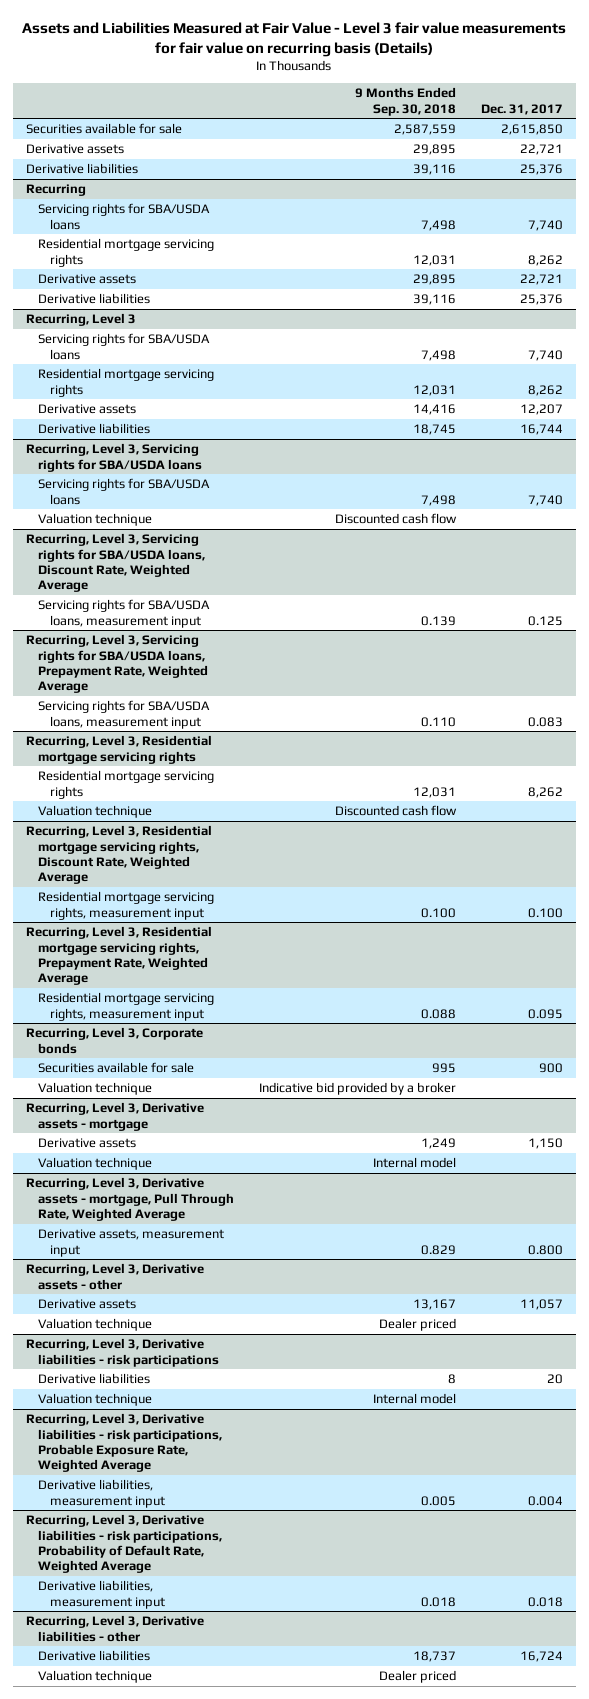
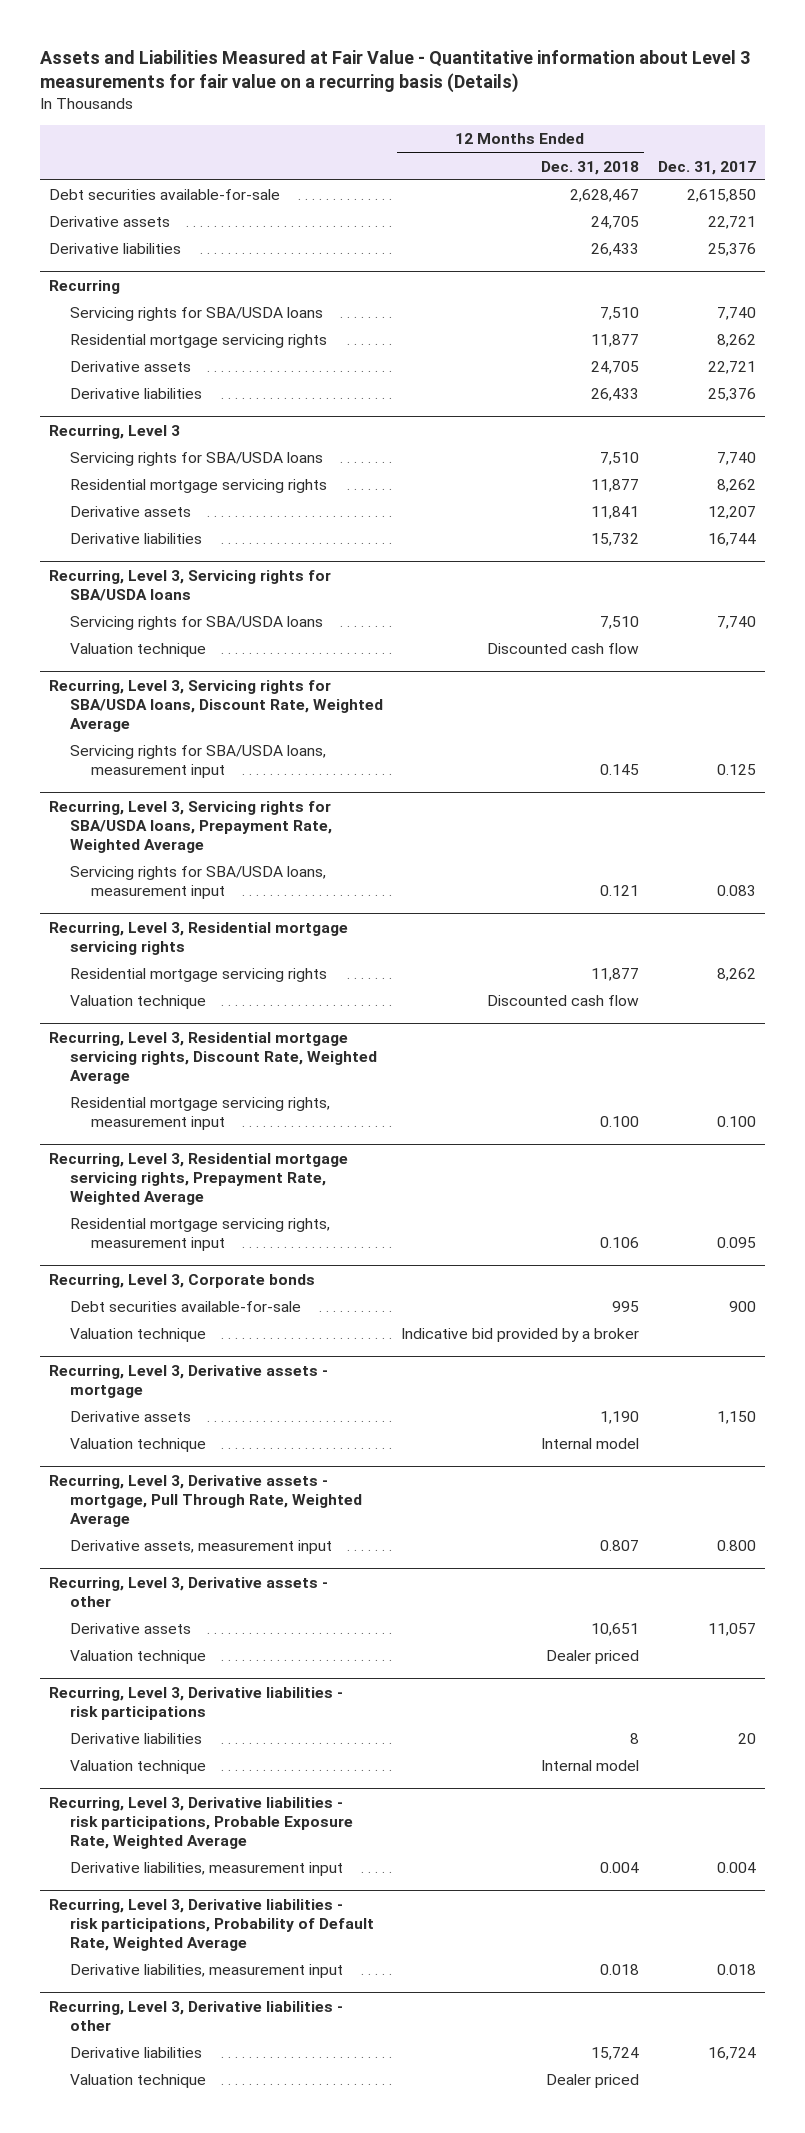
- Assets and Liabilities Measured at Fair Value - Level 3 fair value measurements for fair value on recurring basis (Details)
+ Assets and Liabilities Measured at Fair Value - Quantitative information about Level 3 measurements for fair value on a recurring basis (Details)
- | 9 Months Ended Sep. 30, 2018 | Dec. 31, 2017
+ | 12 Months Ended Dec. 31, 2018 | Dec. 31, 2017
- Securities available for sale | 2,587,559 | 2,615,850
+ Debt securities available-for-sale | 2,628,467 | 2,615,850
@ Recurring, Level 3, Corporate bonds
- Securities available for sale | 995 | 900
+ Debt securities available-for-sale | 995 | 900

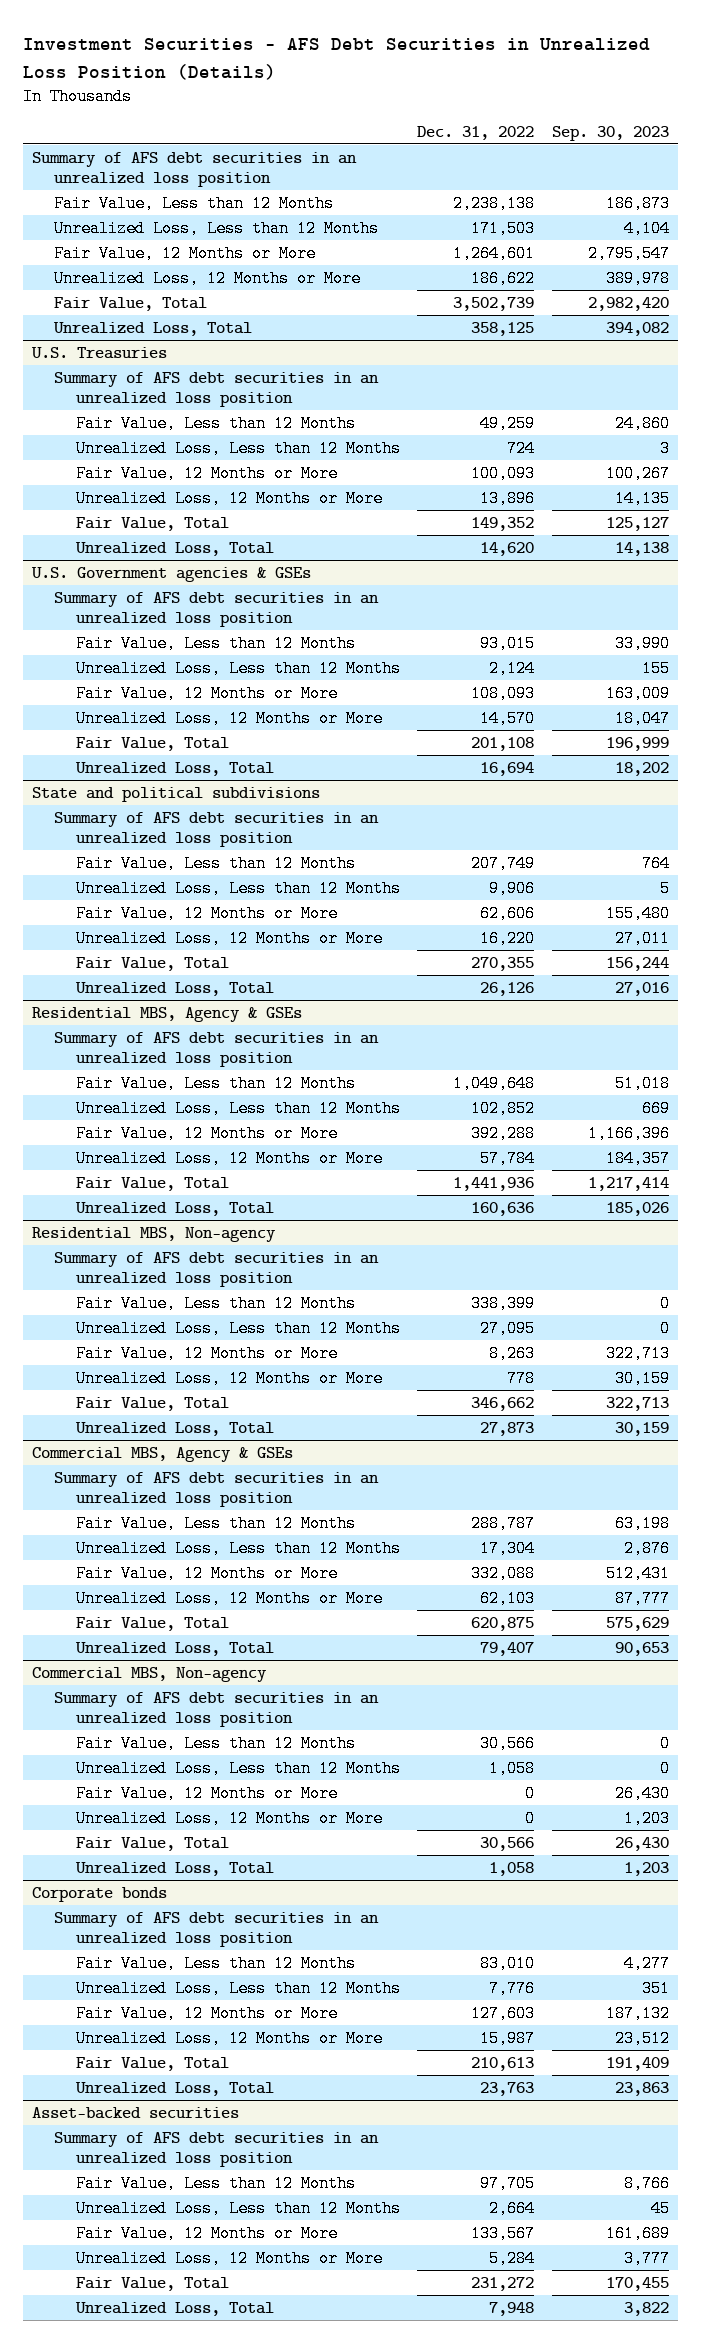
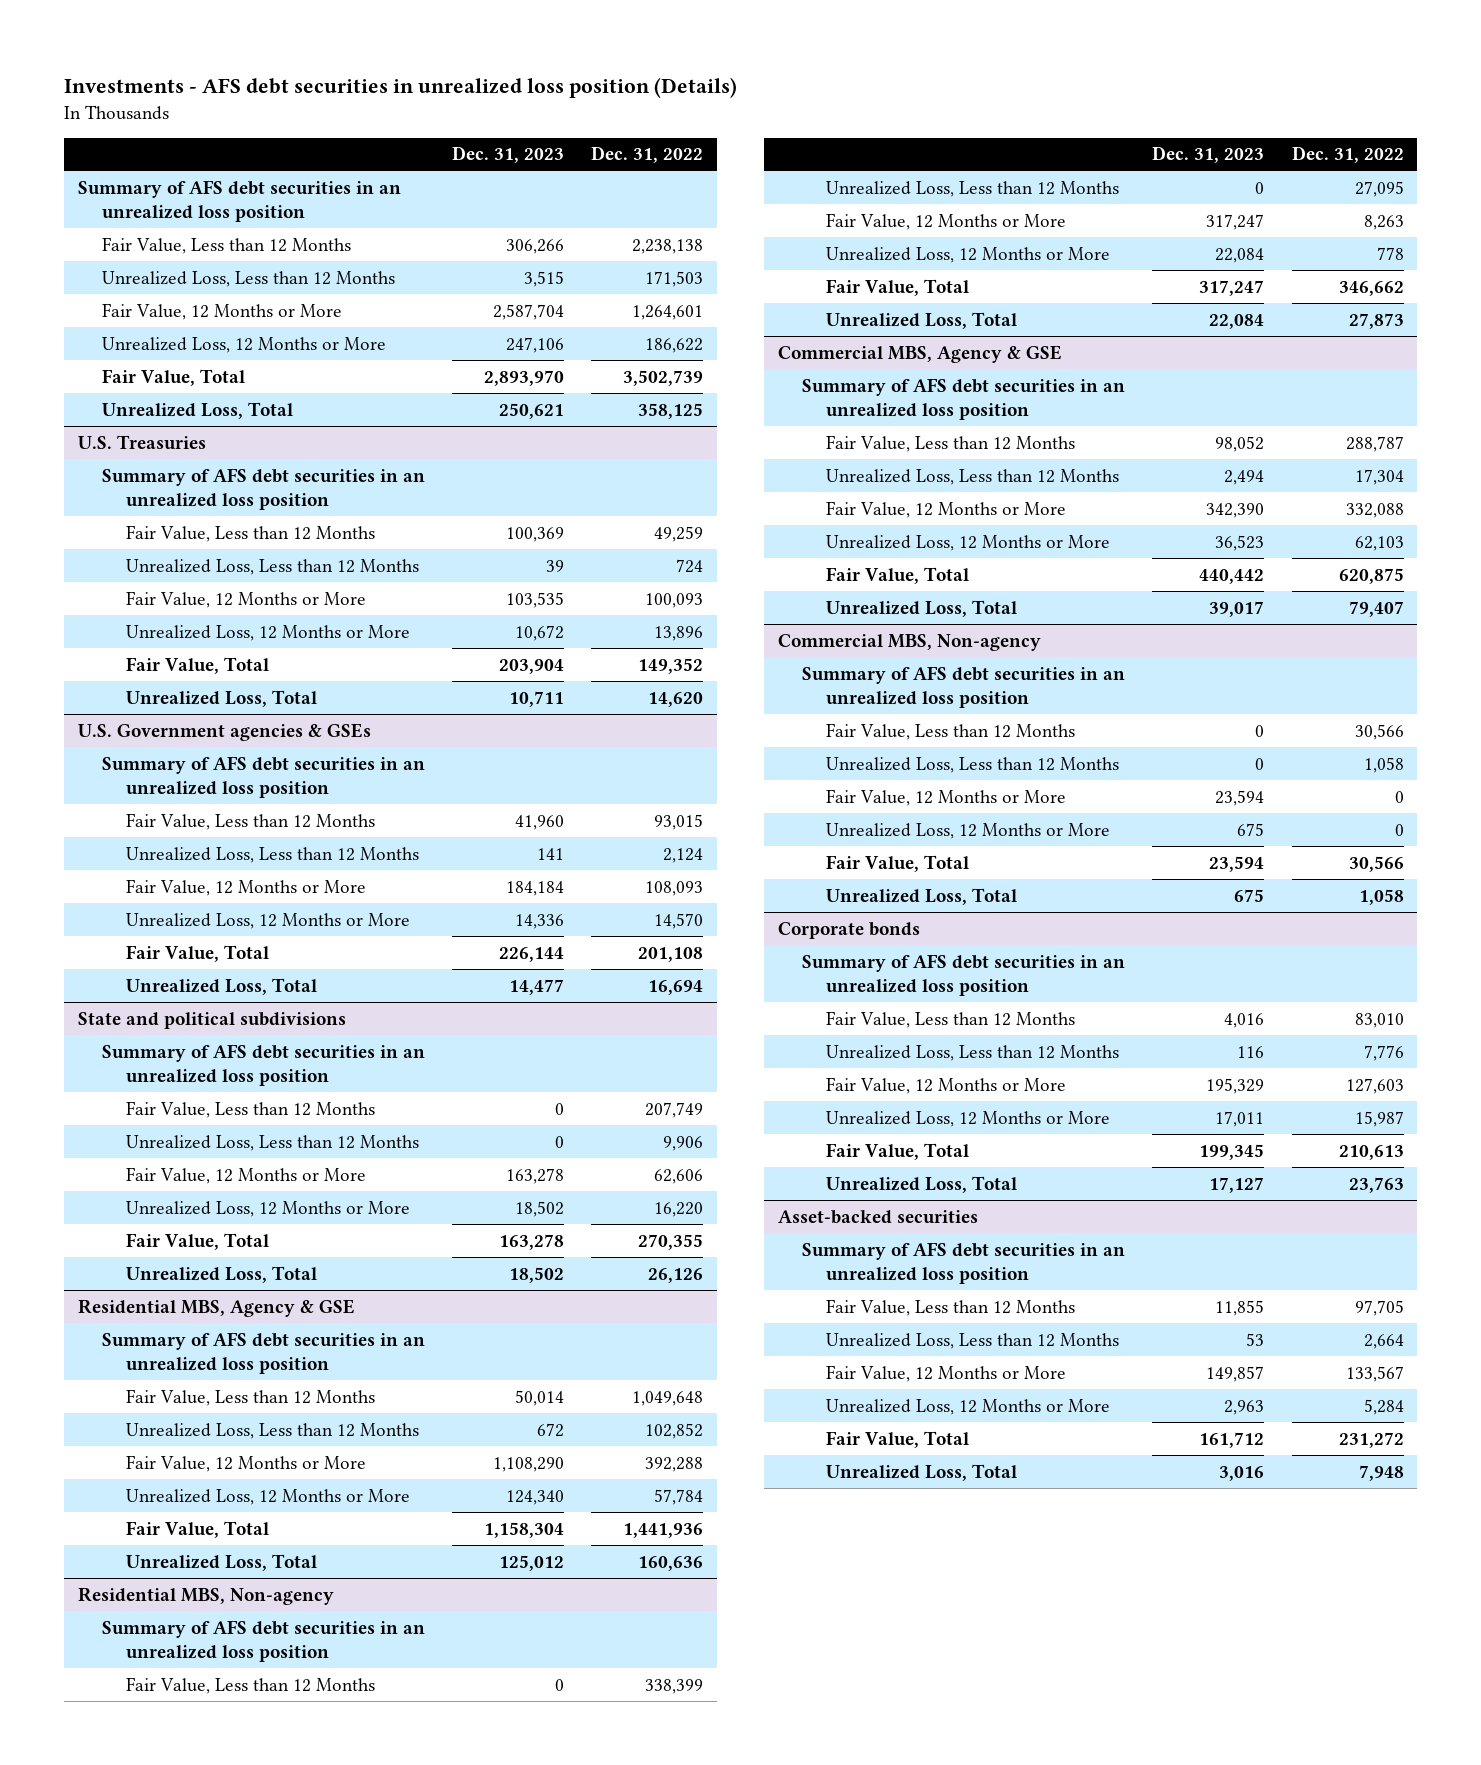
- Investment Securities - AFS Debt Securities in Unrealized Loss Position (Details)
+ Investments - AFS debt securities in unrealized loss position (Details)
- | Dec. 31, 2022 | Sep. 30, 2023
+ | Dec. 31, 2023 | Dec. 31, 2022
- Residential MBS, Agency & GSEs
+ Residential MBS, Agency & GSE
- Commercial MBS, Agency & GSEs
+ Commercial MBS, Agency & GSE

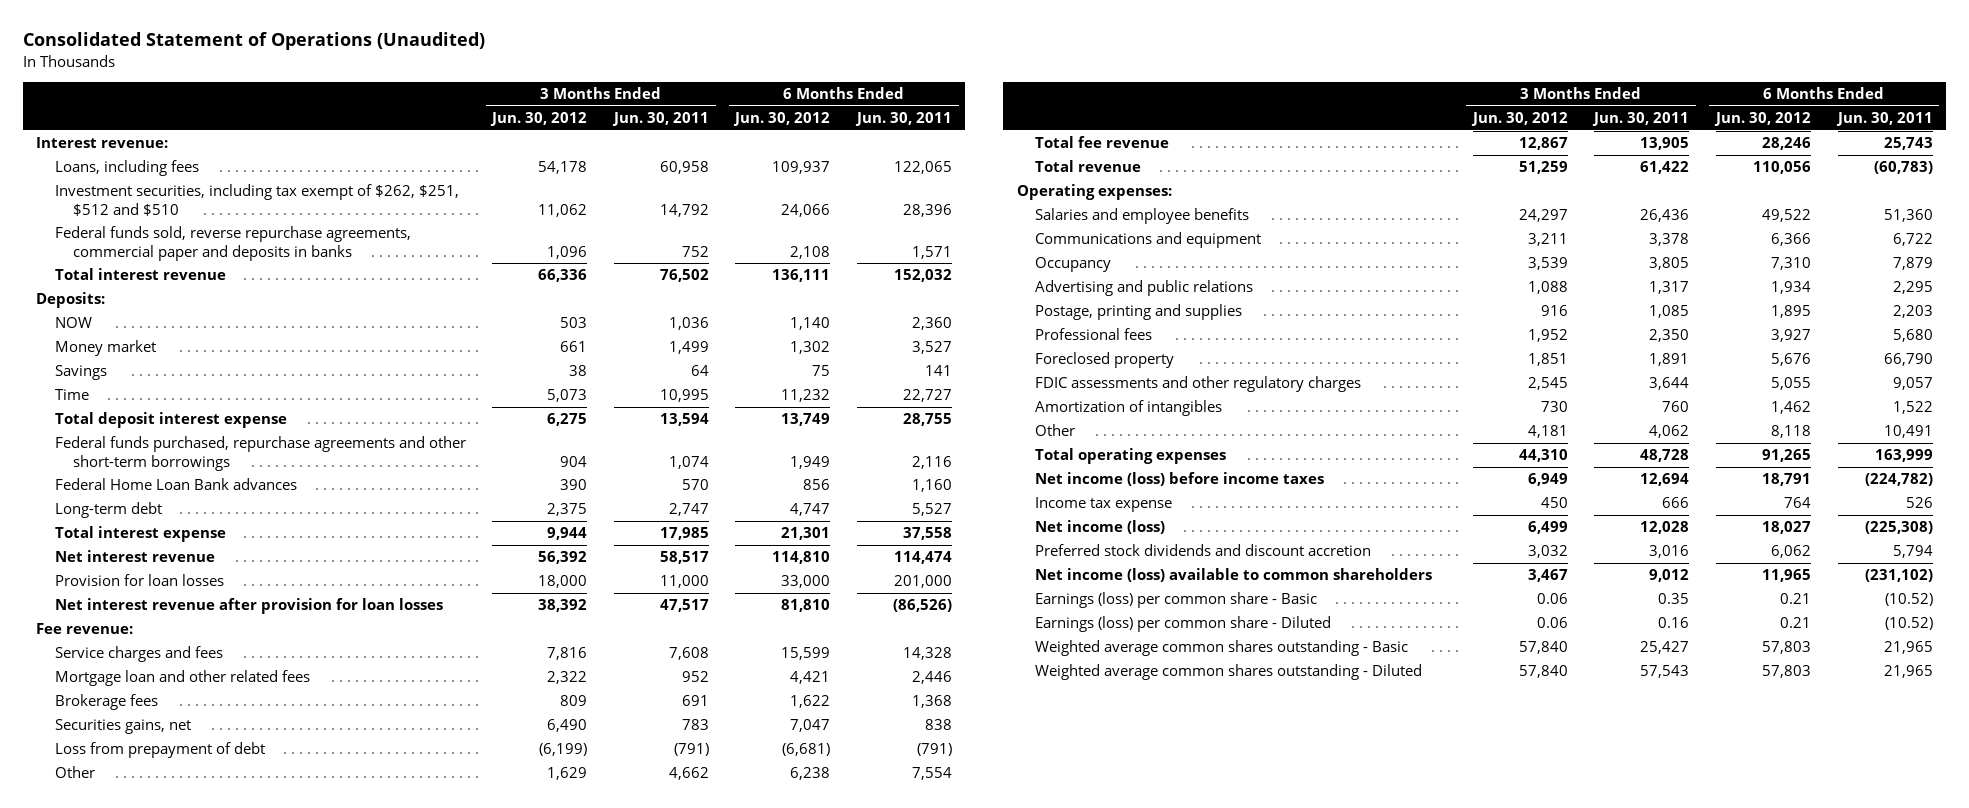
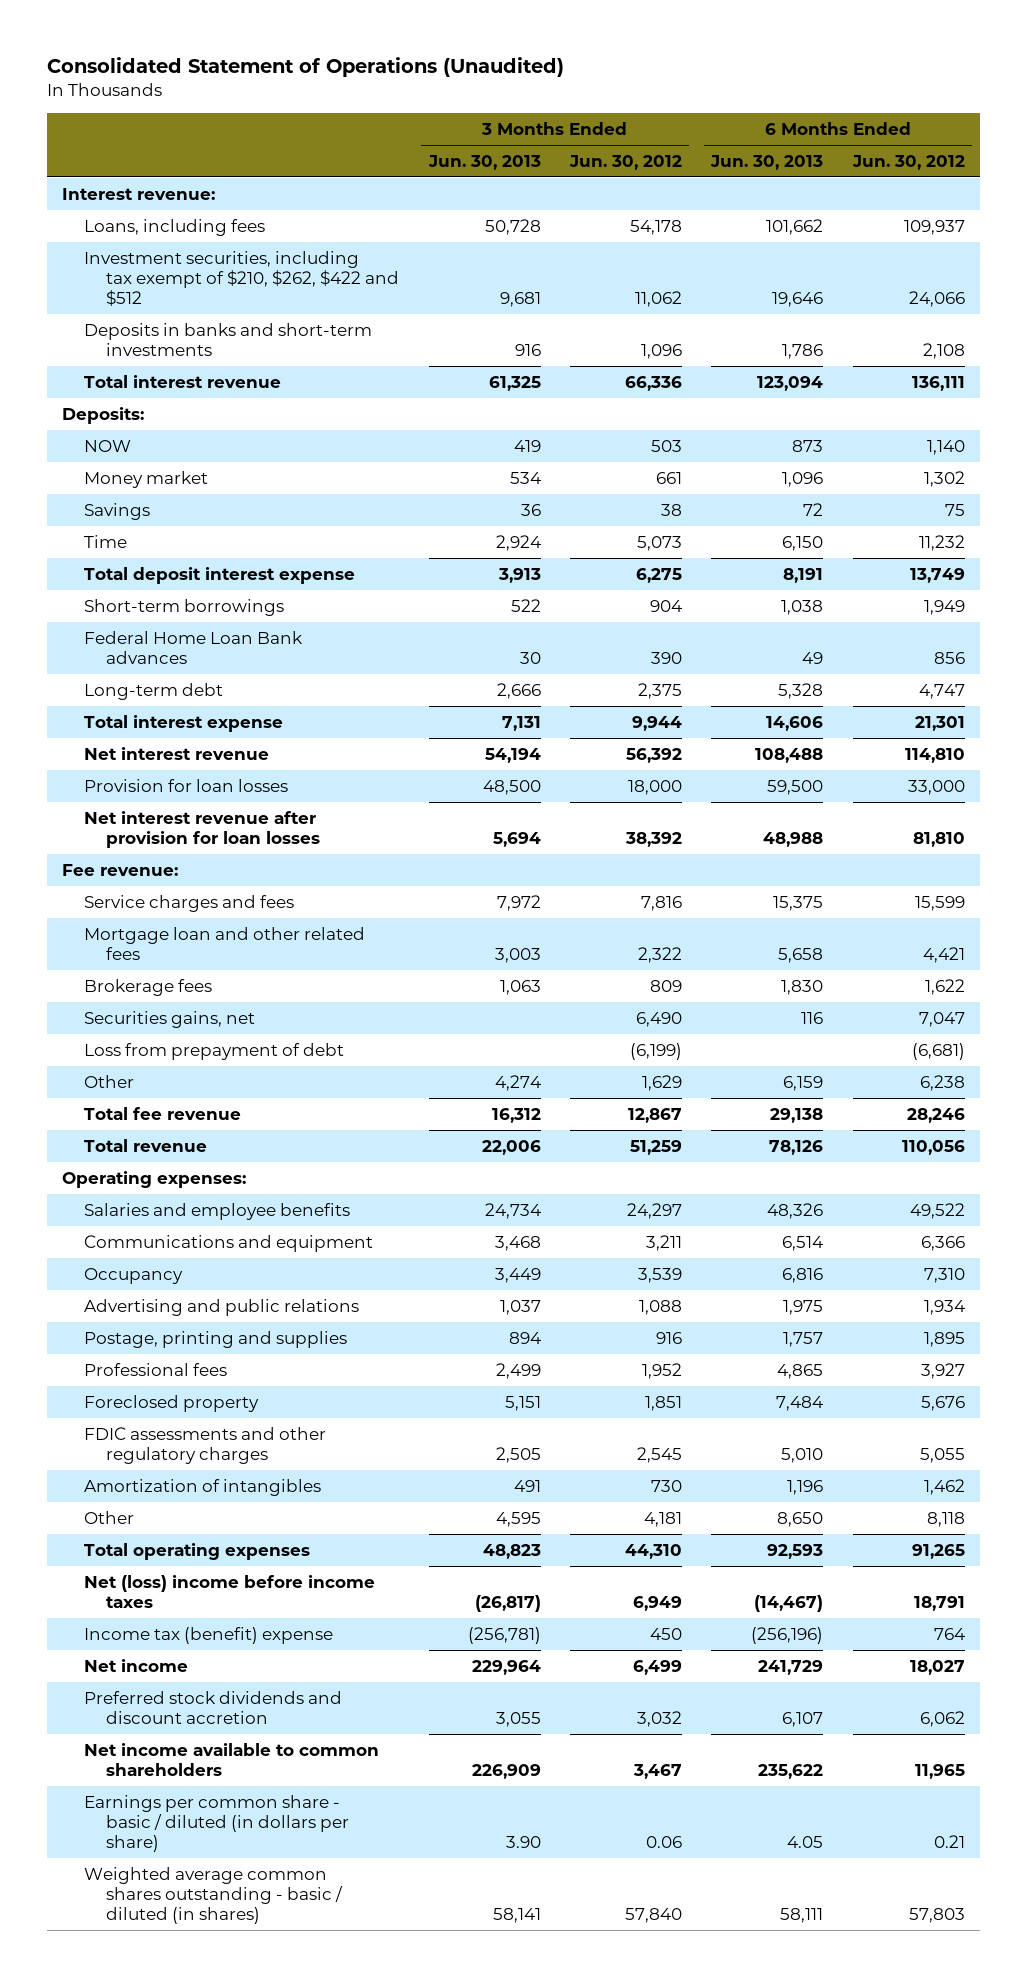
- | 3 Months Ended Jun. 30, 2012 | 3 Months Ended Jun. 30, 2011 | 6 Months Ended Jun. 30, 2012 | 6 Months Ended Jun. 30, 2011
+ | 3 Months Ended Jun. 30, 2013 | 3 Months Ended Jun. 30, 2012 | 6 Months Ended Jun. 30, 2013 | 6 Months Ended Jun. 30, 2012
- Investment securities, including tax exempt of $262, $251, $512 and $510 | 11,062 | 14,792 | 24,066 | 28,396
- Federal funds sold, reverse repurchase agreements, commercial paper and deposits in banks | 1,096 | 752 | 2,108 | 1,571
+ Investment securities, including tax exempt of $210, $262, $422 and $512 | 9,681 | 11,062 | 19,646 | 24,066
+ Deposits in banks and short-term investments | 916 | 1,096 | 1,786 | 2,108
- Federal funds purchased, repurchase agreements and other short-term borrowings | 904 | 1,074 | 1,949 | 2,116
+ Short-term borrowings | 522 | 904 | 1,038 | 1,949
- Net income (loss) before income taxes | 6,949 | 12,694 | 18,791 | (224,782)
- Income tax expense | 450 | 666 | 764 | 526
- Net income (loss) | 6,499 | 12,028 | 18,027 | (225,308)
+ Net (loss) income before income taxes | (26,817) | 6,949 | (14,467) | 18,791
+ Income tax (benefit) expense | (256,781) | 450 | (256,196) | 764
+ Net income | 229,964 | 6,499 | 241,729 | 18,027
- Net income (loss) available to common shareholders | 3,467 | 9,012 | 11,965 | (231,102)
- Earnings (loss) per common share - Basic | 0.06 | 0.35 | 0.21 | (10.52)
- Earnings (loss) per common share - Diluted | 0.06 | 0.16 | 0.21 | (10.52)
- Weighted average common shares outstanding - Basic | 57,840 | 25,427 | 57,803 | 21,965
- Weighted average common shares outstanding - Diluted | 57,840 | 57,543 | 57,803 | 21,965
+ Net income available to common shareholders | 226,909 | 3,467 | 235,622 | 11,965
+ Earnings per common share - basic / diluted (in dollars per share) | 3.90 | 0.06 | 4.05 | 0.21
+ Weighted average common shares outstanding - basic / diluted (in shares) | 58,141 | 57,840 | 58,111 | 57,803

